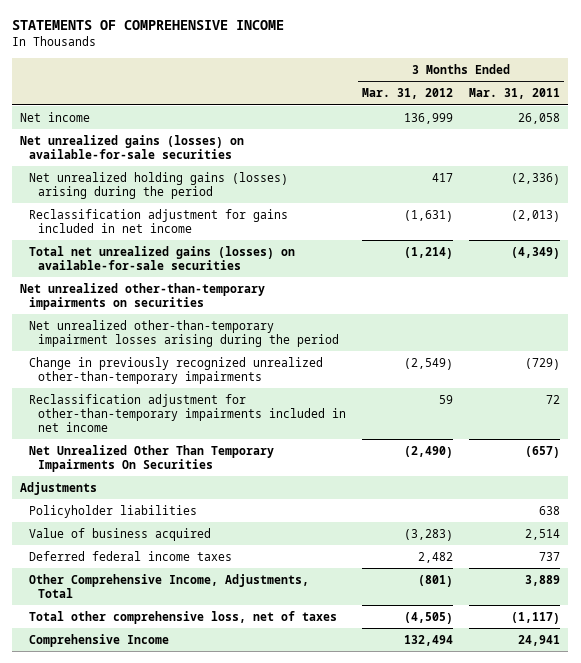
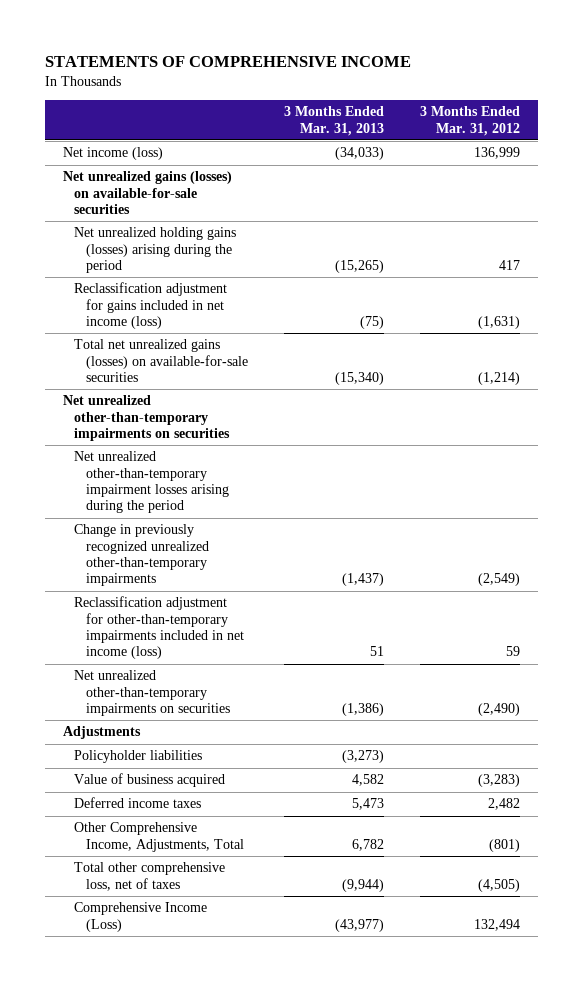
- | 3 Months Ended Mar. 31, 2012 | 3 Months Ended Mar. 31, 2011
+ | 3 Months Ended Mar. 31, 2013 | 3 Months Ended Mar. 31, 2012
- Net income | 136,999 | 26,058
+ Net income (loss) | (34,033) | 136,999
- Reclassification adjustment for gains included in net income | (1,631) | (2,013)
+ Reclassification adjustment for gains included in net income (loss) | (75) | (1,631)
- Reclassification adjustment for other-than-temporary impairments included in net income | 59 | 72
- Net Unrealized Other Than Temporary Impairments On Securities | (2,490) | (657)
+ Reclassification adjustment for other-than-temporary impairments included in net income (loss) | 51 | 59
+ Net unrealized other-than-temporary impairments on securities | (1,386) | (2,490)
- Deferred federal income taxes | 2,482 | 737
+ Deferred income taxes | 5,473 | 2,482
- Comprehensive Income | 132,494 | 24,941
+ Comprehensive Income (Loss) | (43,977) | 132,494

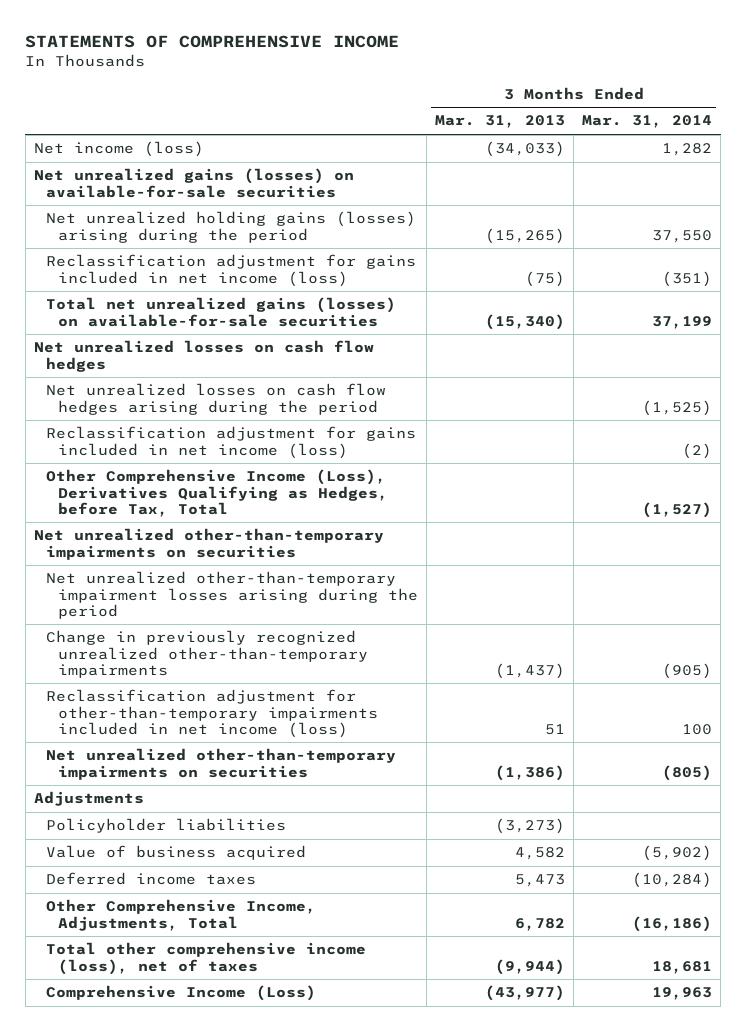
- | 3 Months Ended Mar. 31, 2013 | 3 Months Ended Mar. 31, 2012
+ | 3 Months Ended Mar. 31, 2013 | 3 Months Ended Mar. 31, 2014
+ Net unrealized losses on cash flow hedges
+ Net unrealized losses on cash flow hedges arising during the period | | (1,525)
+ Reclassification adjustment for gains included in net income (loss) | | (2)
+ Other Comprehensive Income (Loss), Derivatives Qualifying as Hedges, before Tax, Total | | (1,527)
- Total other comprehensive loss, net of taxes | (9,944) | (4,505)
+ Total other comprehensive income (loss), net of taxes | (9,944) | 18,681

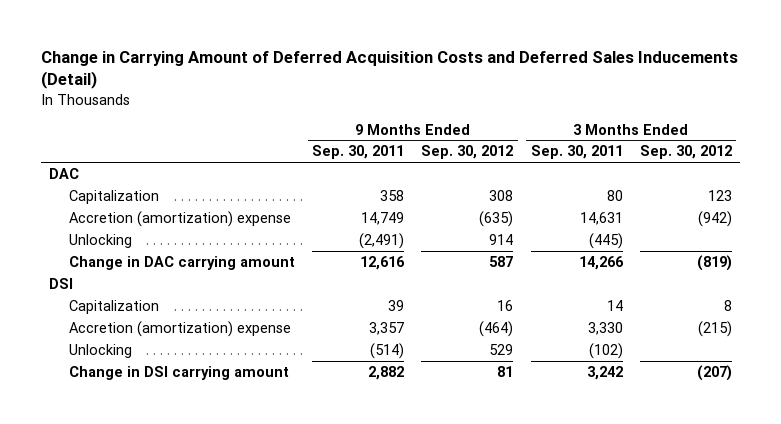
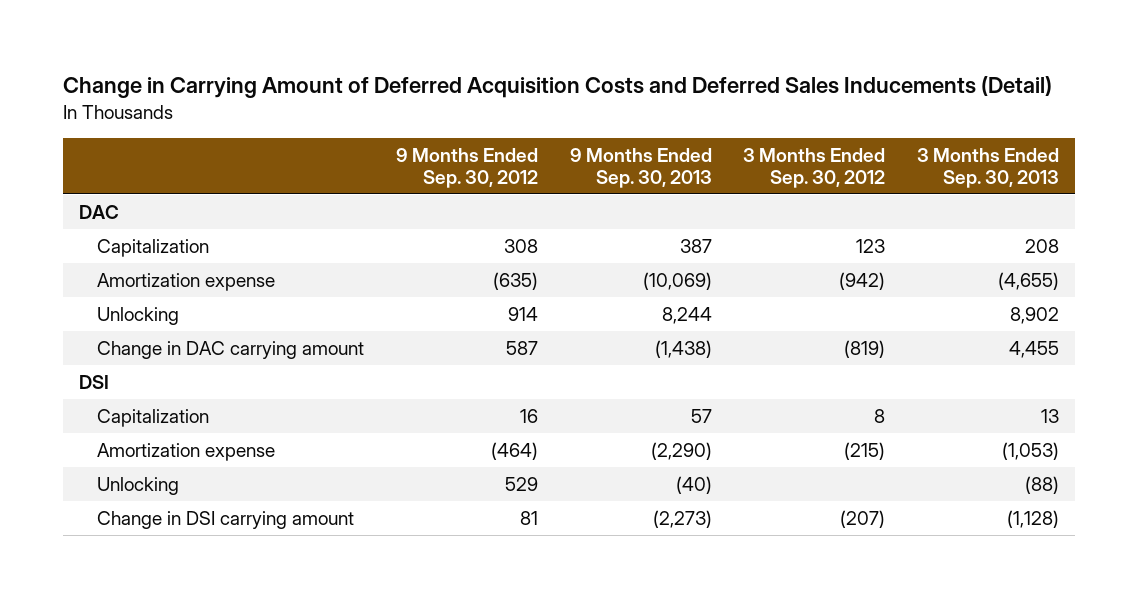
- | 9 Months Ended Sep. 30, 2011 | 9 Months Ended Sep. 30, 2012 | 3 Months Ended Sep. 30, 2011 | 3 Months Ended Sep. 30, 2012
+ | 9 Months Ended Sep. 30, 2012 | 9 Months Ended Sep. 30, 2013 | 3 Months Ended Sep. 30, 2012 | 3 Months Ended Sep. 30, 2013
- Accretion (amortization) expense | 14,749 | (635) | 14,631 | (942)
+ Amortization expense | (635) | (10,069) | (942) | (4,655)
- Accretion (amortization) expense | 3,357 | (464) | 3,330 | (215)
+ Amortization expense | (464) | (2,290) | (215) | (1,053)

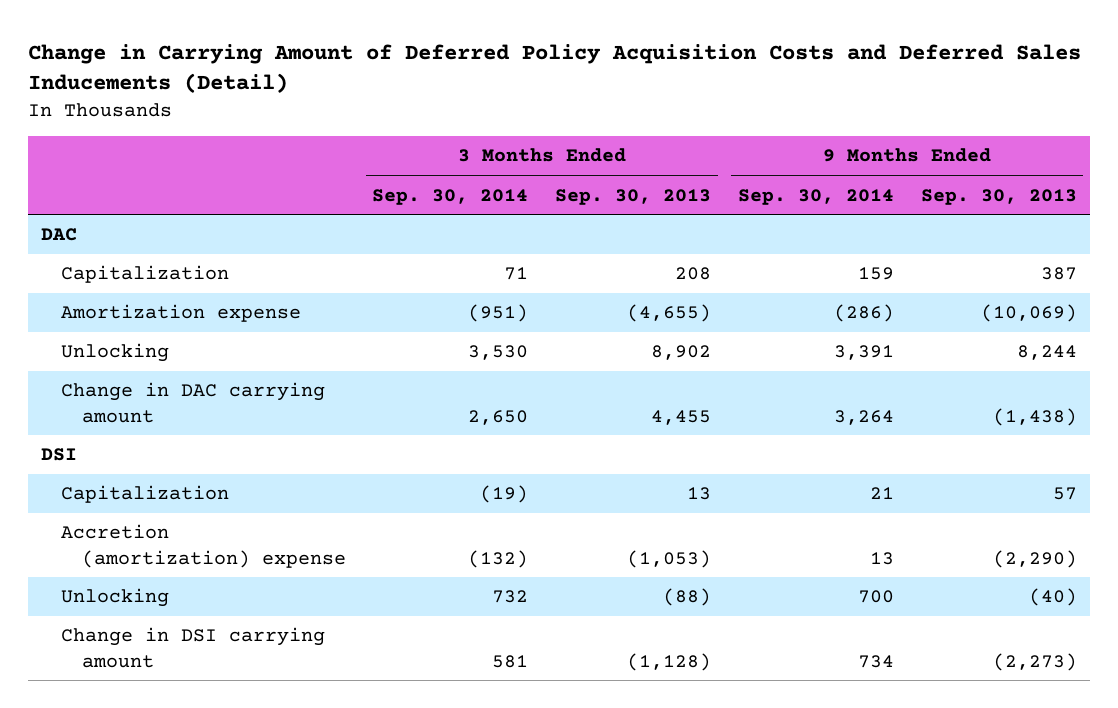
- Change in Carrying Amount of Deferred Acquisition Costs and Deferred Sales Inducements (Detail)
+ Change in Carrying Amount of Deferred Policy Acquisition Costs and Deferred Sales Inducements (Detail)
- | 9 Months Ended Sep. 30, 2012 | 9 Months Ended Sep. 30, 2013 | 3 Months Ended Sep. 30, 2012 | 3 Months Ended Sep. 30, 2013
+ | 3 Months Ended Sep. 30, 2014 | 3 Months Ended Sep. 30, 2013 | 9 Months Ended Sep. 30, 2014 | 9 Months Ended Sep. 30, 2013
- Amortization expense | (464) | (2,290) | (215) | (1,053)
+ Accretion (amortization) expense | (132) | (1,053) | 13 | (2,290)

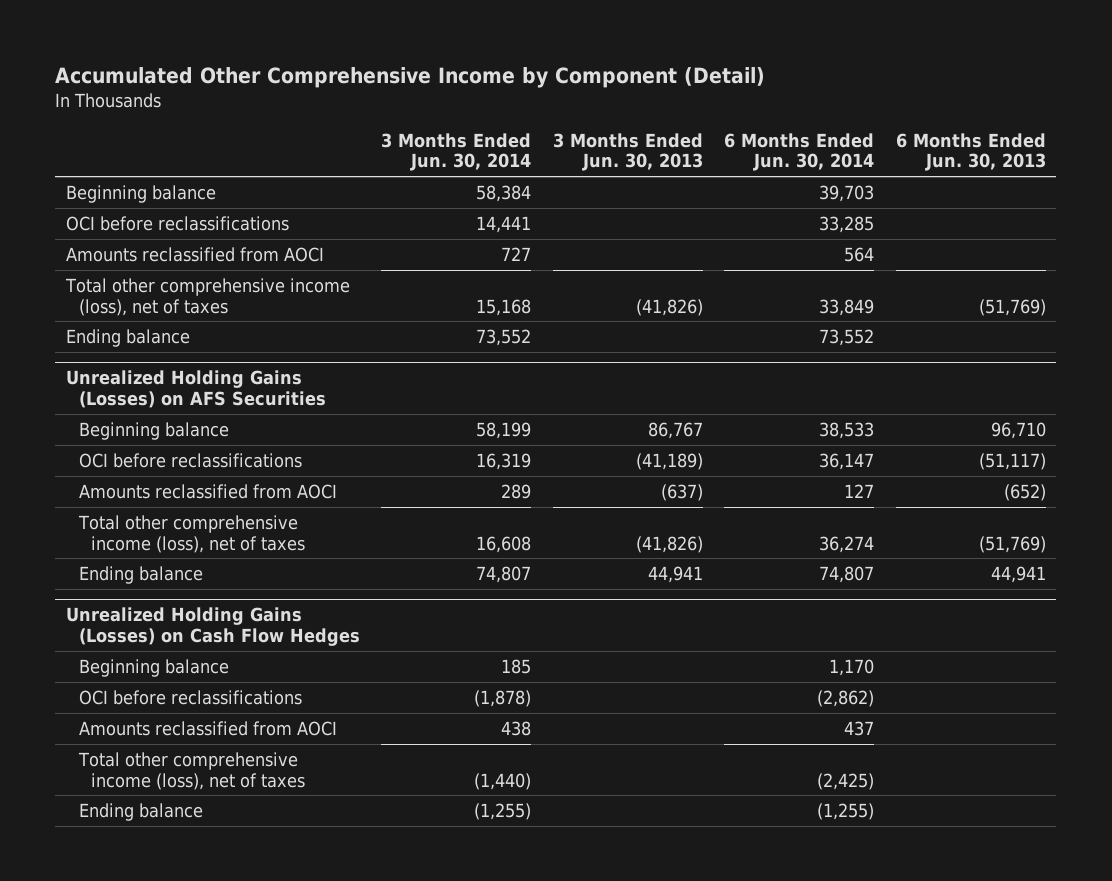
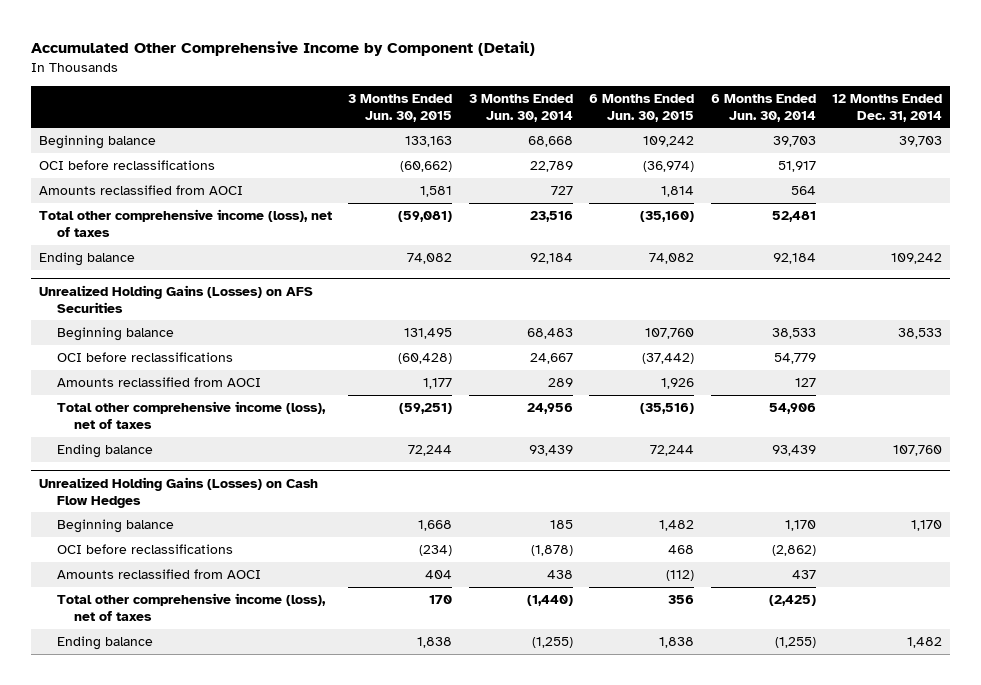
- | 3 Months Ended Jun. 30, 2014 | 3 Months Ended Jun. 30, 2013 | 6 Months Ended Jun. 30, 2014 | 6 Months Ended Jun. 30, 2013
+ | 3 Months Ended Jun. 30, 2015 | 3 Months Ended Jun. 30, 2014 | 6 Months Ended Jun. 30, 2015 | 6 Months Ended Jun. 30, 2014 | 12 Months Ended Dec. 31, 2014
- Beginning balance | 58,384 | | 39,703 |
- OCI before reclassifications | 14,441 | | 33,285 |
+ Beginning balance | 133,163 | 68,668 | 109,242 | 39,703 | 39,703
+ OCI before reclassifications | (60,662) | 22,789 | (36,974) | 51,917 |
- Total other comprehensive income (loss), net of taxes | 15,168 | (41,826) | 33,849 | (51,769)
- Ending balance | 73,552 | | 73,552 |
+ Total other comprehensive income (loss), net of taxes | (59,081) | 23,516 | (35,160) | 52,481 |
+ Ending balance | 74,082 | 92,184 | 74,082 | 92,184 | 109,242
@ Unrealized Holding Gains (Losses) on AFS Securities
- Beginning balance | 58,199 | 86,767 | 38,533 | 96,710
- OCI before reclassifications | 16,319 | (41,189) | 36,147 | (51,117)
+ Beginning balance | 131,495 | 68,483 | 107,760 | 38,533 | 38,533
+ OCI before reclassifications | (60,428) | 24,667 | (37,442) | 54,779 |
- Total other comprehensive income (loss), net of taxes | 16,608 | (41,826) | 36,274 | (51,769)
- Ending balance | 74,807 | 44,941 | 74,807 | 44,941
+ Total other comprehensive income (loss), net of taxes | (59,251) | 24,956 | (35,516) | 54,906 |
+ Ending balance | 72,244 | 93,439 | 72,244 | 93,439 | 107,760

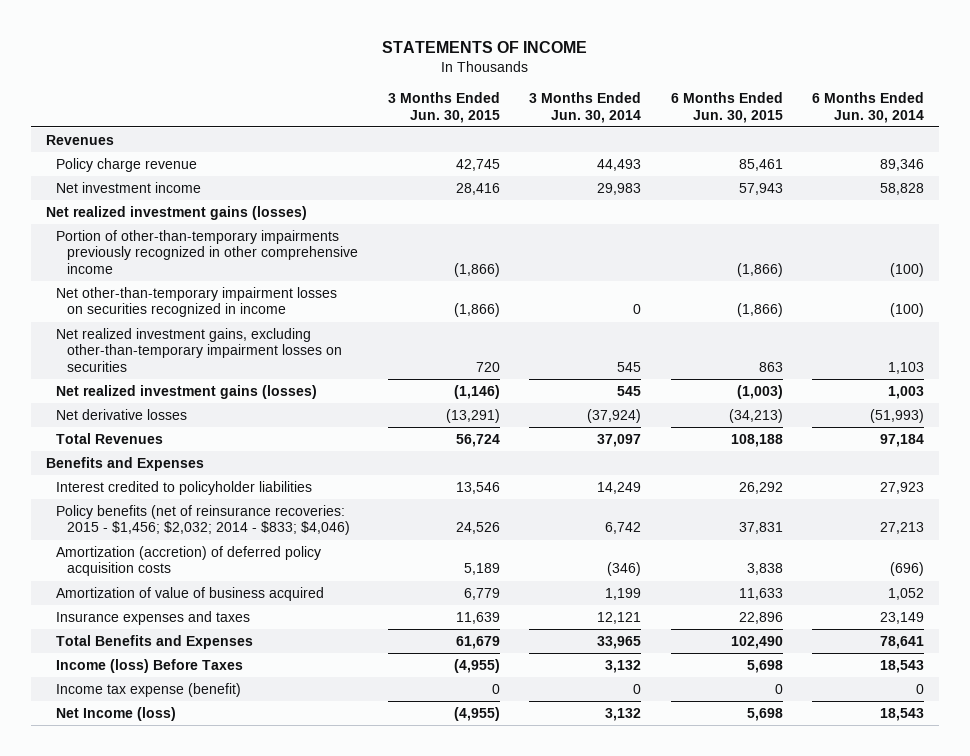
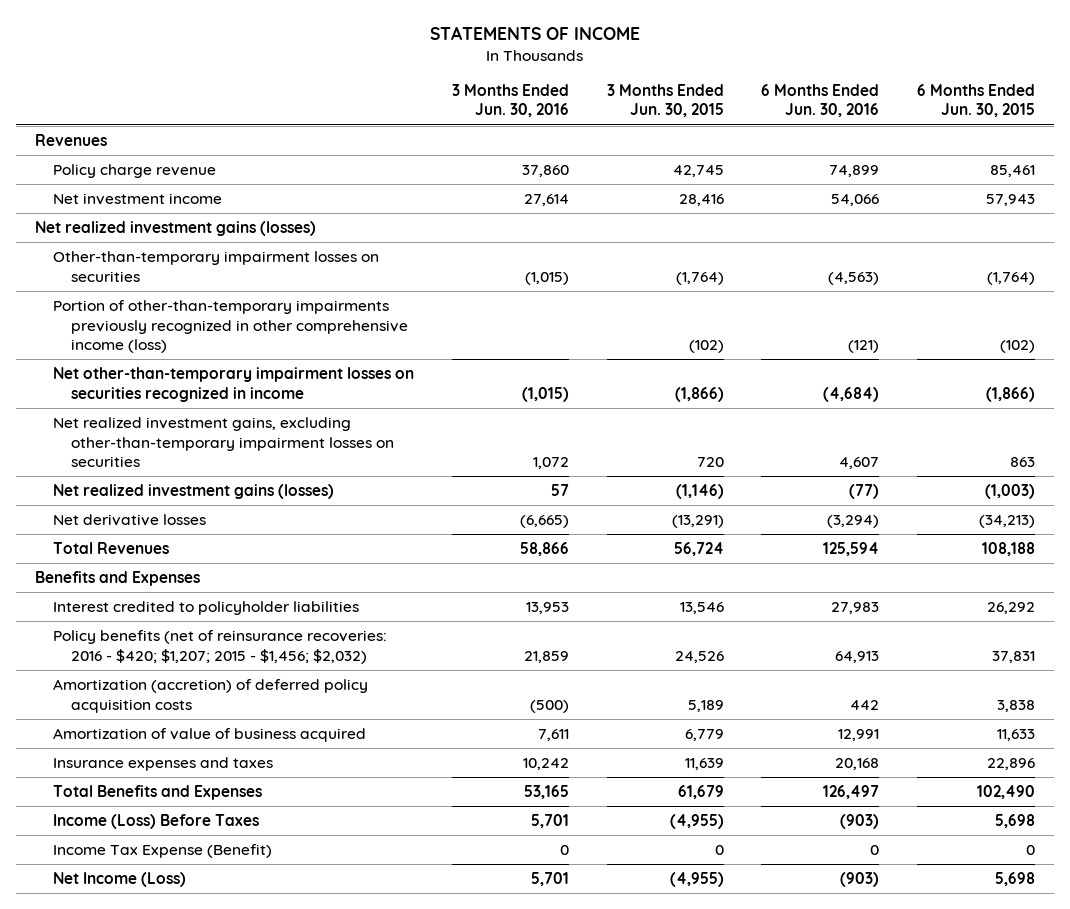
- | 3 Months Ended Jun. 30, 2015 | 3 Months Ended Jun. 30, 2014 | 6 Months Ended Jun. 30, 2015 | 6 Months Ended Jun. 30, 2014
+ | 3 Months Ended Jun. 30, 2016 | 3 Months Ended Jun. 30, 2015 | 6 Months Ended Jun. 30, 2016 | 6 Months Ended Jun. 30, 2015
- Portion of other-than-temporary impairments previously recognized in other comprehensive income | (1,866) | | (1,866) | (100)
+ Other-than-temporary impairment losses on securities | (1,015) | (1,764) | (4,563) | (1,764)
+ Portion of other-than-temporary impairments previously recognized in other comprehensive income (loss) | | (102) | (121) | (102)
- Policy benefits (net of reinsurance recoveries: 2015 - $1,456; $2,032; 2014 - $833; $4,046) | 24,526 | 6,742 | 37,831 | 27,213
+ Policy benefits (net of reinsurance recoveries: 2016 - $420; $1,207; 2015 - $1,456; $2,032) | 21,859 | 24,526 | 64,913 | 37,831
- Income (loss) Before Taxes | (4,955) | 3,132 | 5,698 | 18,543
- Income tax expense (benefit) | 0 | 0 | 0 | 0
- Net Income (loss) | (4,955) | 3,132 | 5,698 | 18,543
+ Income (Loss) Before Taxes | 5,701 | (4,955) | (903) | 5,698
+ Income Tax Expense (Benefit) | 0 | 0 | 0 | 0
+ Net Income (Loss) | 5,701 | (4,955) | (903) | 5,698

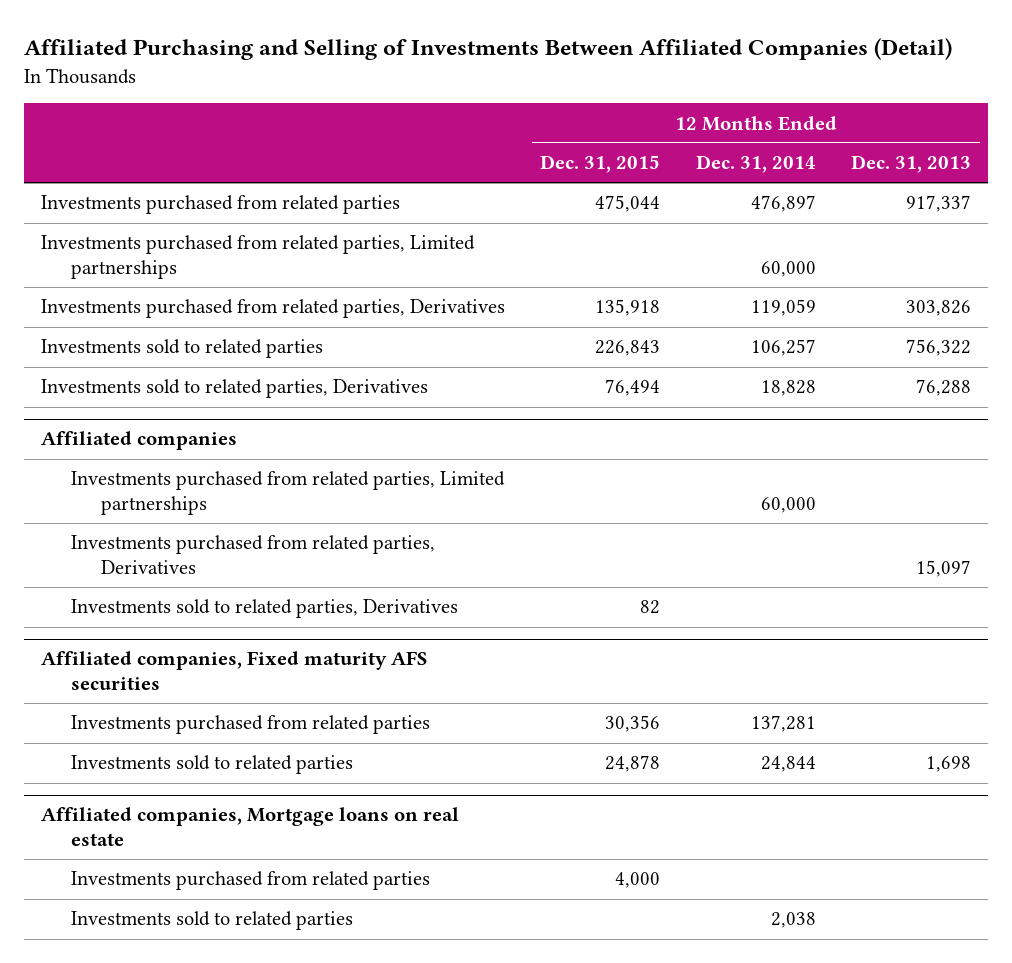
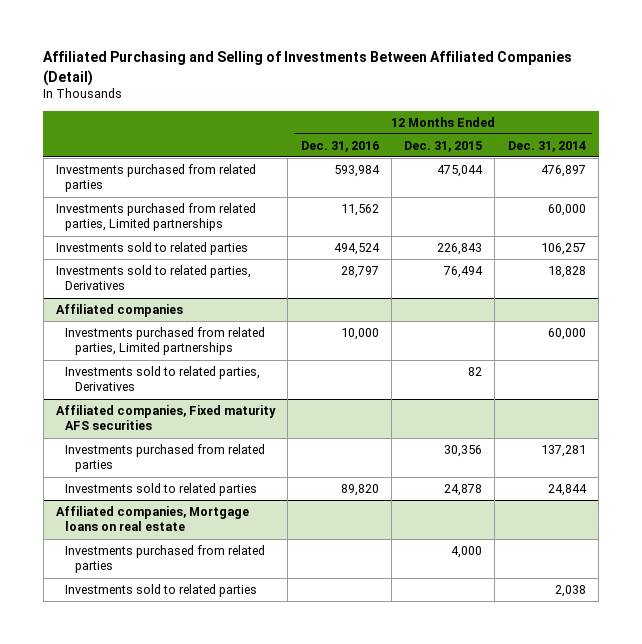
- | 12 Months Ended Dec. 31, 2015 | 12 Months Ended Dec. 31, 2014 | 12 Months Ended Dec. 31, 2013
+ | 12 Months Ended Dec. 31, 2016 | 12 Months Ended Dec. 31, 2015 | 12 Months Ended Dec. 31, 2014
- Investments purchased from related parties, Derivatives | 135,918 | 119,059 | 303,826
@ Affiliated companies
- Investments purchased from related parties, Derivatives | | | 15,097

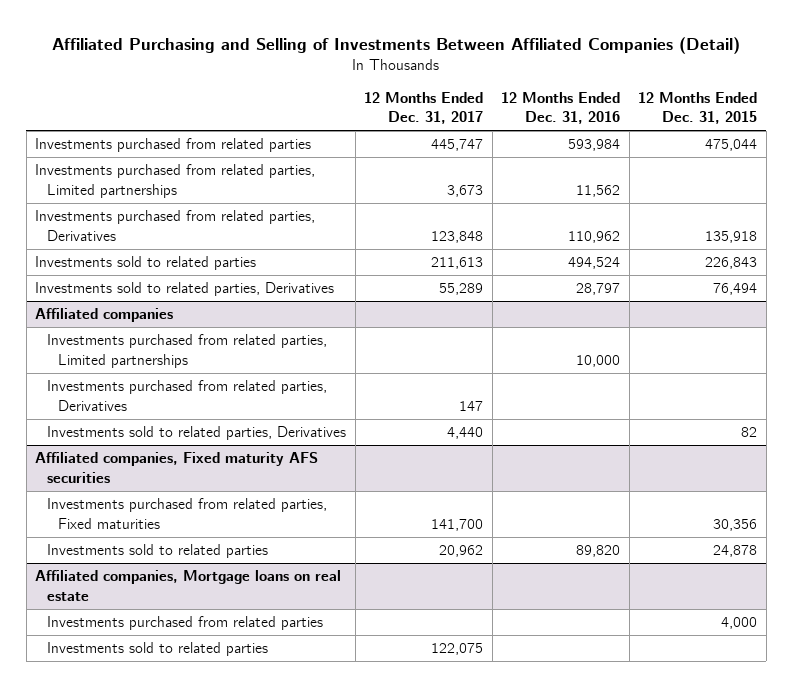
- | 12 Months Ended Dec. 31, 2016 | 12 Months Ended Dec. 31, 2015 | 12 Months Ended Dec. 31, 2014
+ | 12 Months Ended Dec. 31, 2017 | 12 Months Ended Dec. 31, 2016 | 12 Months Ended Dec. 31, 2015
+ Investments purchased from related parties, Derivatives | 123,848 | 110,962 | 135,918
@ Affiliated companies
+ Investments purchased from related parties, Derivatives | 147 | |
@ Affiliated companies, Fixed maturity AFS securities
- Investments purchased from related parties | | 30,356 | 137,281
+ Investments purchased from related parties, Fixed maturities | 141,700 | | 30,356

